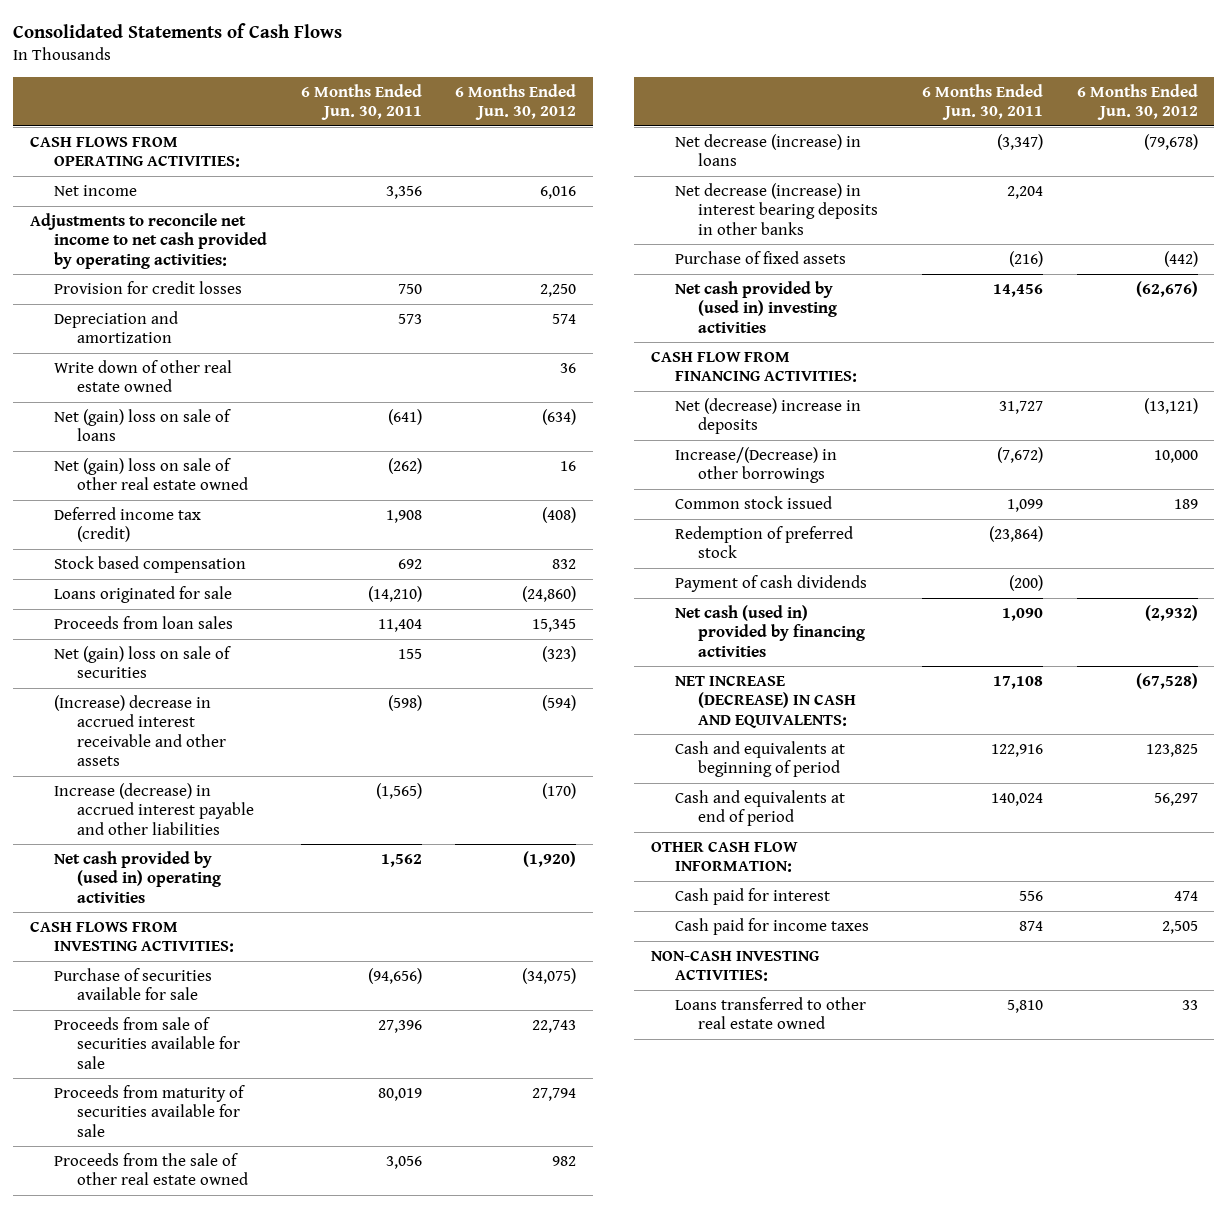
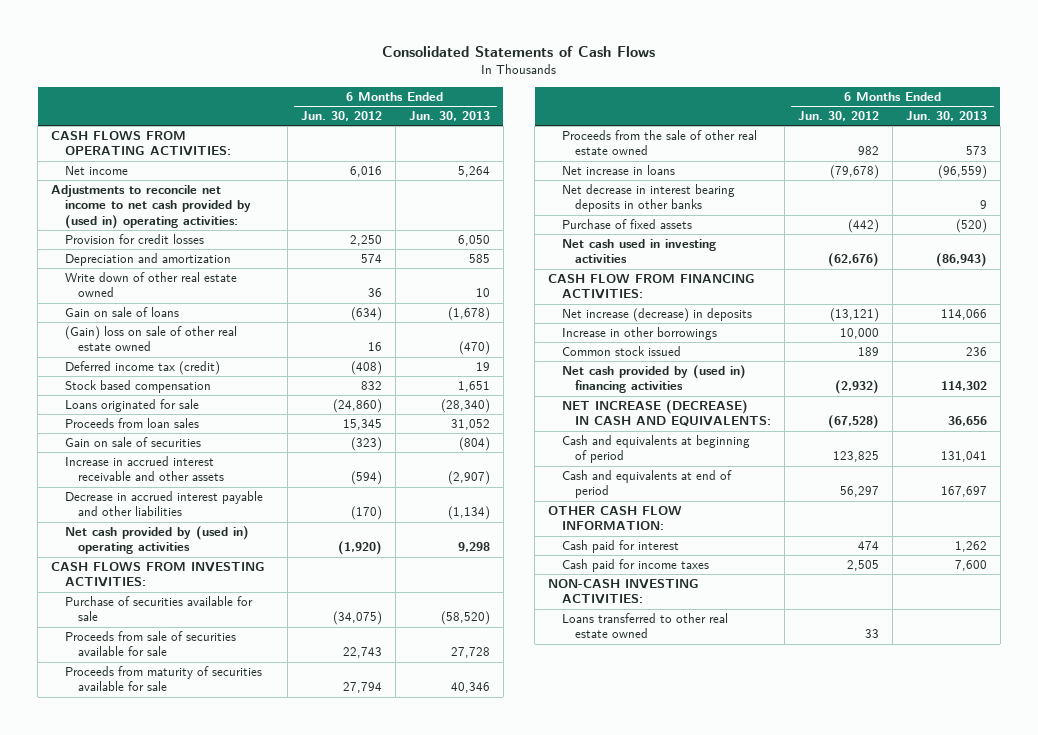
- | 6 Months Ended Jun. 30, 2011 | 6 Months Ended Jun. 30, 2012
+ | 6 Months Ended Jun. 30, 2012 | 6 Months Ended Jun. 30, 2013
- Adjustments to reconcile net income to net cash provided by operating activities:
+ Adjustments to reconcile net income to net cash provided by (used in) operating activities:
- Net (gain) loss on sale of loans | (641) | (634)
- Net (gain) loss on sale of other real estate owned | (262) | 16
+ Gain on sale of loans | (634) | (1,678)
+ (Gain) loss on sale of other real estate owned | 16 | (470)
- Net (gain) loss on sale of securities | 155 | (323)
- (Increase) decrease in accrued interest receivable and other assets | (598) | (594)
- Increase (decrease) in accrued interest payable and other liabilities | (1,565) | (170)
+ Gain on sale of securities | (323) | (804)
+ Increase in accrued interest receivable and other assets | (594) | (2,907)
+ Decrease in accrued interest payable and other liabilities | (170) | (1,134)
- Net decrease (increase) in loans | (3,347) | (79,678)
- Net decrease (increase) in interest bearing deposits in other banks | 2,204 |
+ Net increase in loans | (79,678) | (96,559)
+ Net decrease in interest bearing deposits in other banks | | 9
- Net cash provided by (used in) investing activities | 14,456 | (62,676)
+ Net cash used in investing activities | (62,676) | (86,943)
- Net (decrease) increase in deposits | 31,727 | (13,121)
- Increase/(Decrease) in other borrowings | (7,672) | 10,000
+ Net increase (decrease) in deposits | (13,121) | 114,066
+ Increase in other borrowings | 10,000 |
- Redemption of preferred stock | (23,864) |
- Payment of cash dividends | (200) |
- Net cash (used in) provided by financing activities | 1,090 | (2,932)
+ Net cash provided by (used in) financing activities | (2,932) | 114,302

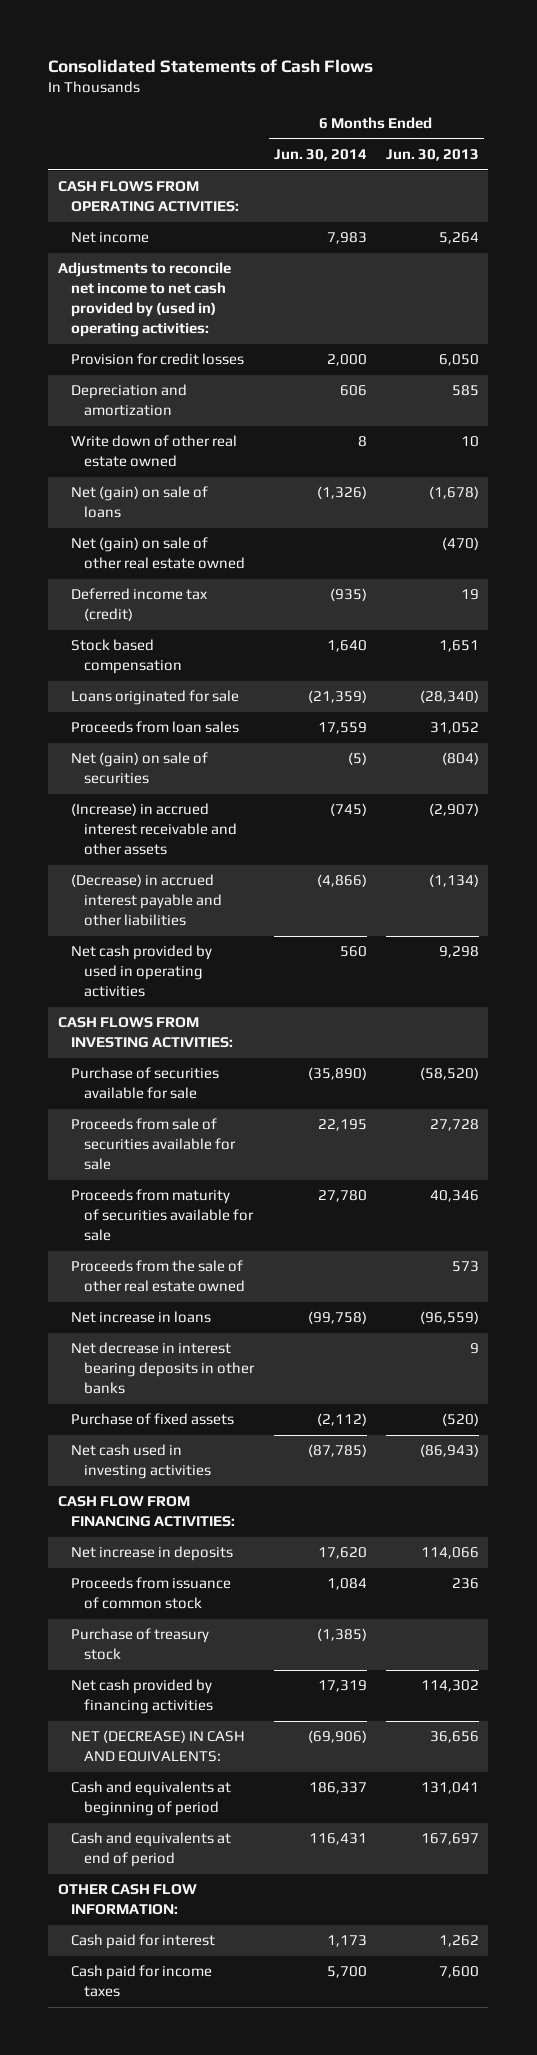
- | 6 Months Ended Jun. 30, 2012 | 6 Months Ended Jun. 30, 2013
+ | 6 Months Ended Jun. 30, 2014 | 6 Months Ended Jun. 30, 2013
- Gain on sale of loans | (634) | (1,678)
- (Gain) loss on sale of other real estate owned | 16 | (470)
+ Net (gain) on sale of loans | (1,326) | (1,678)
+ Net (gain) on sale of other real estate owned | | (470)
- Gain on sale of securities | (323) | (804)
- Increase in accrued interest receivable and other assets | (594) | (2,907)
- Decrease in accrued interest payable and other liabilities | (170) | (1,134)
- Net cash provided by (used in) operating activities | (1,920) | 9,298
+ Net (gain) on sale of securities | (5) | (804)
+ (Increase) in accrued interest receivable and other assets | (745) | (2,907)
+ (Decrease) in accrued interest payable and other liabilities | (4,866) | (1,134)
+ Net cash provided by used in operating activities | 560 | 9,298
- Net increase (decrease) in deposits | (13,121) | 114,066
- Increase in other borrowings | 10,000 |
- Common stock issued | 189 | 236
- Net cash provided by (used in) financing activities | (2,932) | 114,302
- NET INCREASE (DECREASE) IN CASH AND EQUIVALENTS: | (67,528) | 36,656
+ Net increase in deposits | 17,620 | 114,066
+ Proceeds from issuance of common stock | 1,084 | 236
+ Purchase of treasury stock | (1,385) |
+ Net cash provided by financing activities | 17,319 | 114,302
+ NET (DECREASE) IN CASH AND EQUIVALENTS: | (69,906) | 36,656
- NON-CASH INVESTING ACTIVITIES:
- Loans transferred to other real estate owned | 33 |

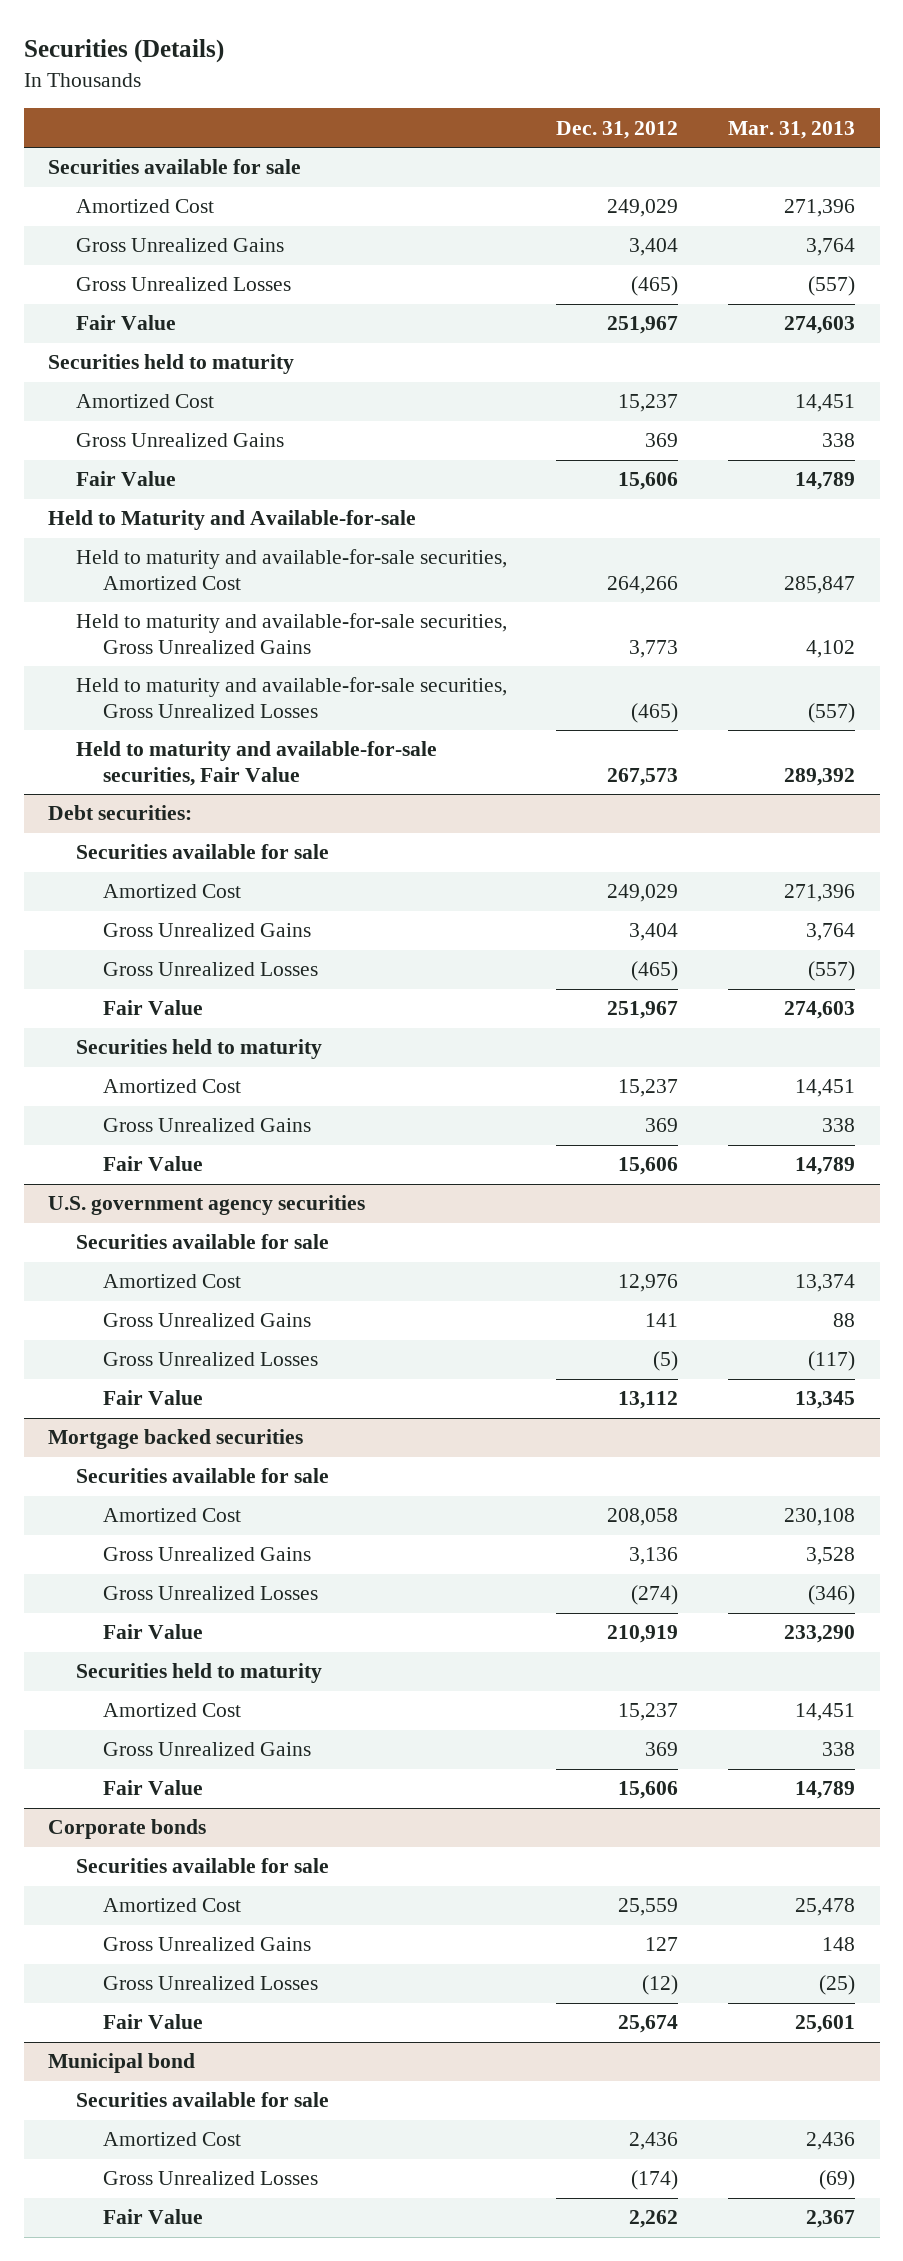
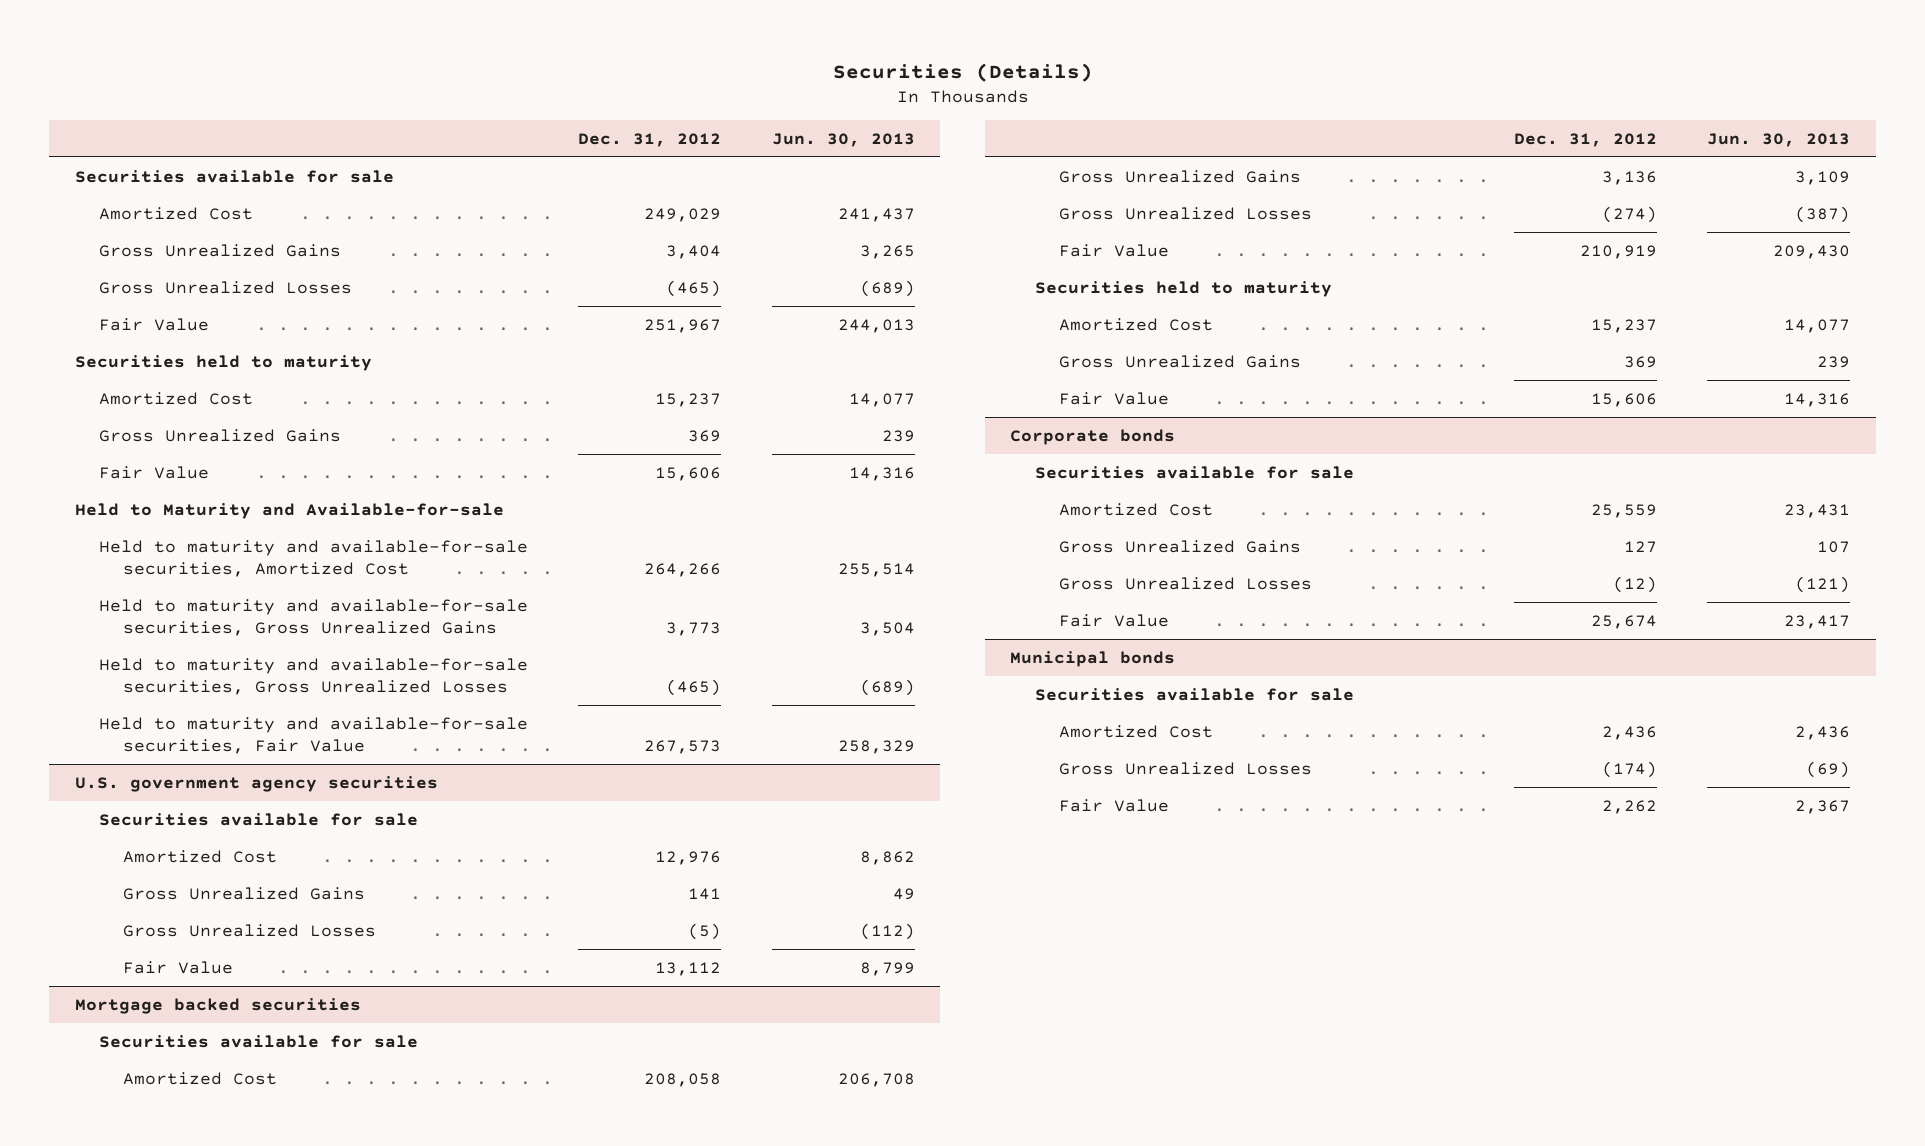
- | Dec. 31, 2012 | Mar. 31, 2013
+ | Dec. 31, 2012 | Jun. 30, 2013
- Debt securities:
- Securities available for sale
- Amortized Cost | 249,029 | 271,396
- Gross Unrealized Gains | 3,404 | 3,764
- Gross Unrealized Losses | (465) | (557)
- Fair Value | 251,967 | 274,603
- Securities held to maturity
- Amortized Cost | 15,237 | 14,451
- Gross Unrealized Gains | 369 | 338
- Fair Value | 15,606 | 14,789
- Municipal bond
+ Municipal bonds

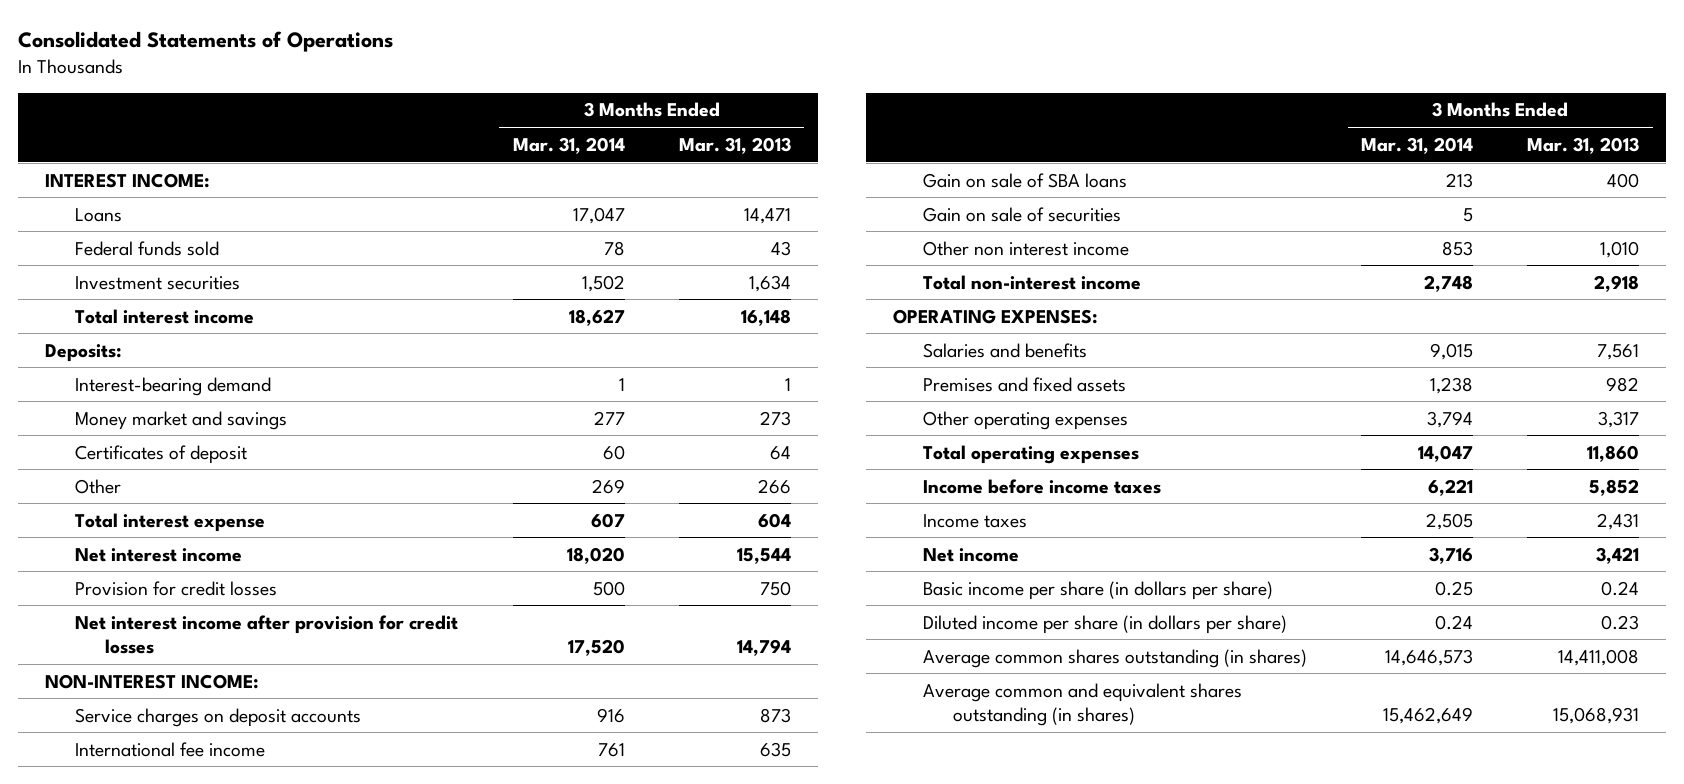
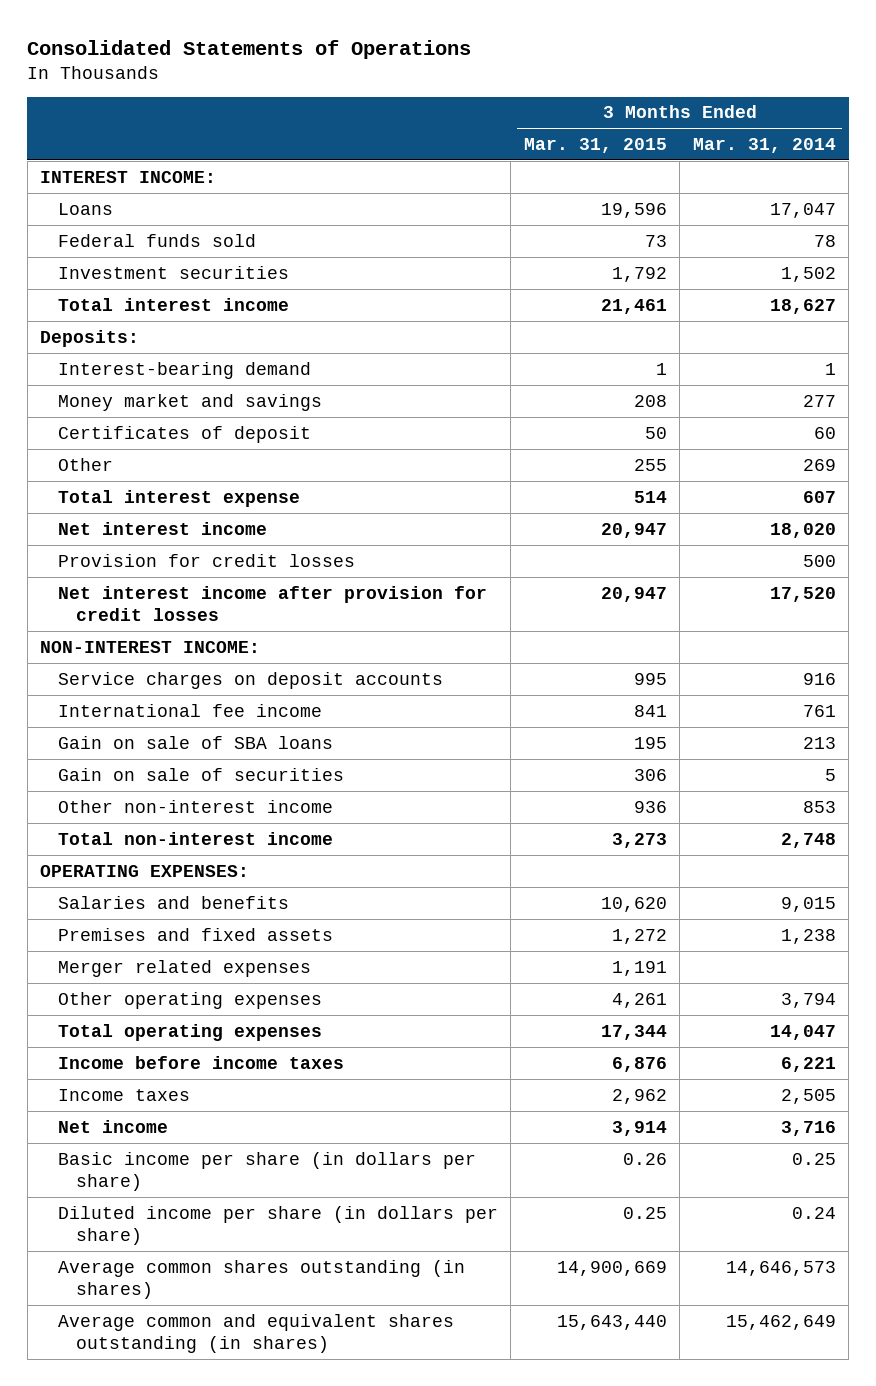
- | 3 Months Ended Mar. 31, 2014 | 3 Months Ended Mar. 31, 2013
+ | 3 Months Ended Mar. 31, 2015 | 3 Months Ended Mar. 31, 2014
- Other non interest income | 853 | 1,010
+ Other non-interest income | 936 | 853
+ Merger related expenses | 1,191 |

